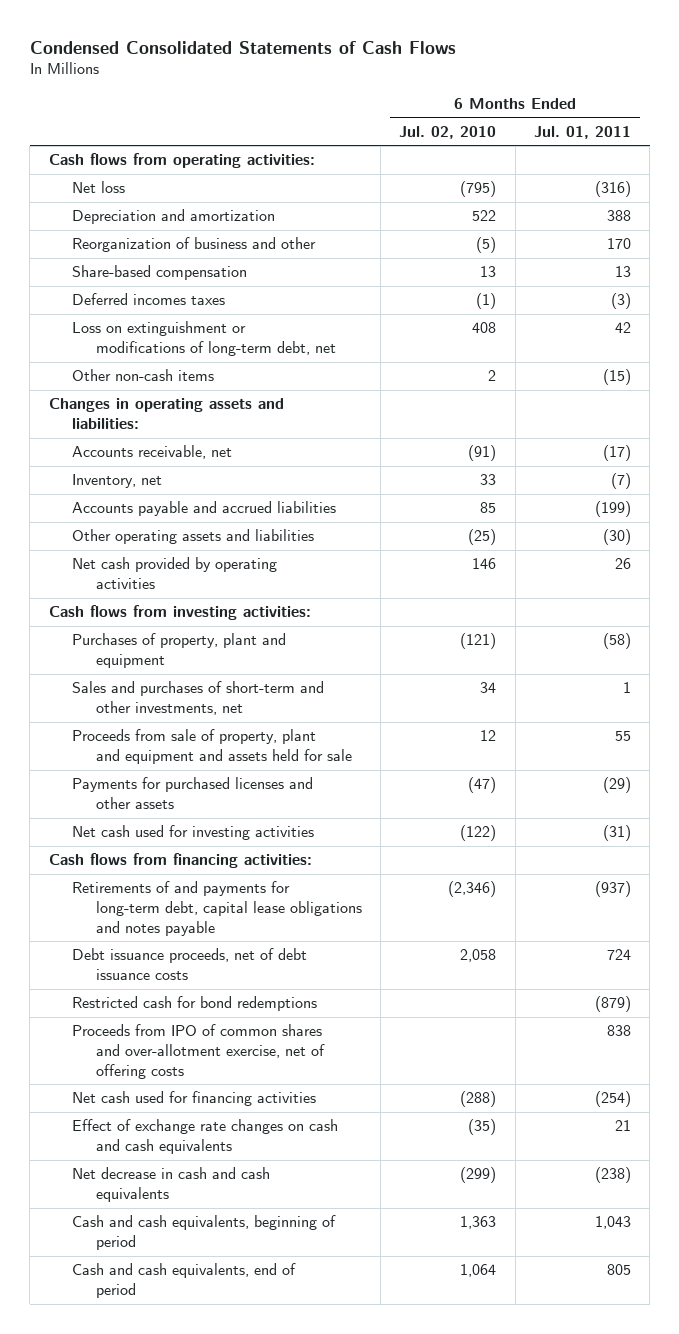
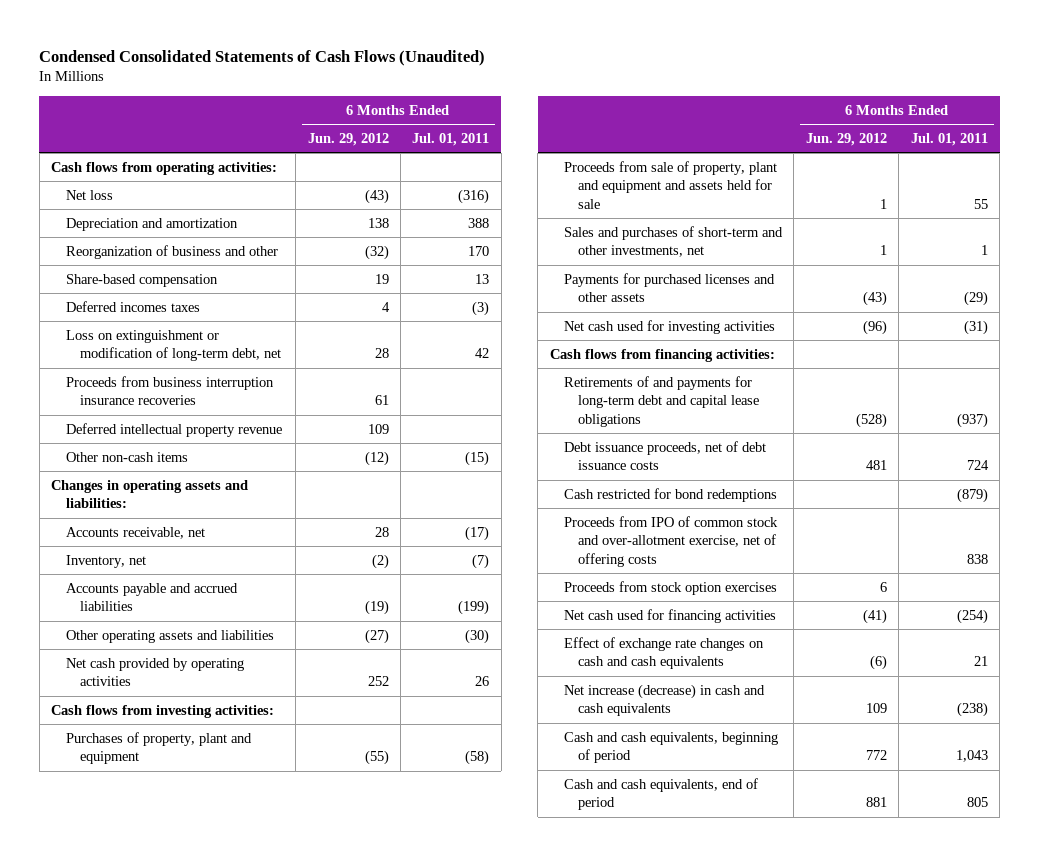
- Condensed Consolidated Statements of Cash Flows
+ Condensed Consolidated Statements of Cash Flows (Unaudited)
- | 6 Months Ended Jul. 02, 2010 | 6 Months Ended Jul. 01, 2011
+ | 6 Months Ended Jun. 29, 2012 | 6 Months Ended Jul. 01, 2011
- Loss on extinguishment or modifications of long-term debt, net | 408 | 42
+ Loss on extinguishment or modification of long-term debt, net | 28 | 42
+ Proceeds from business interruption insurance recoveries | 61 |
+ Deferred intellectual property revenue | 109 |
moved down: Sales and purchases of short-term and other investments, net | 1 | 1
- Retirements of and payments for long-term debt, capital lease obligations and notes payable | (2,346) | (937)
+ Retirements of and payments for long-term debt and capital lease obligations | (528) | (937)
- Restricted cash for bond redemptions | | (879)
- Proceeds from IPO of common shares and over-allotment exercise, net of offering costs | | 838
+ Cash restricted for bond redemptions | | (879)
+ Proceeds from IPO of common stock and over-allotment exercise, net of offering costs | | 838
+ Proceeds from stock option exercises | 6 |
- Net decrease in cash and cash equivalents | (299) | (238)
+ Net increase (decrease) in cash and cash equivalents | 109 | (238)

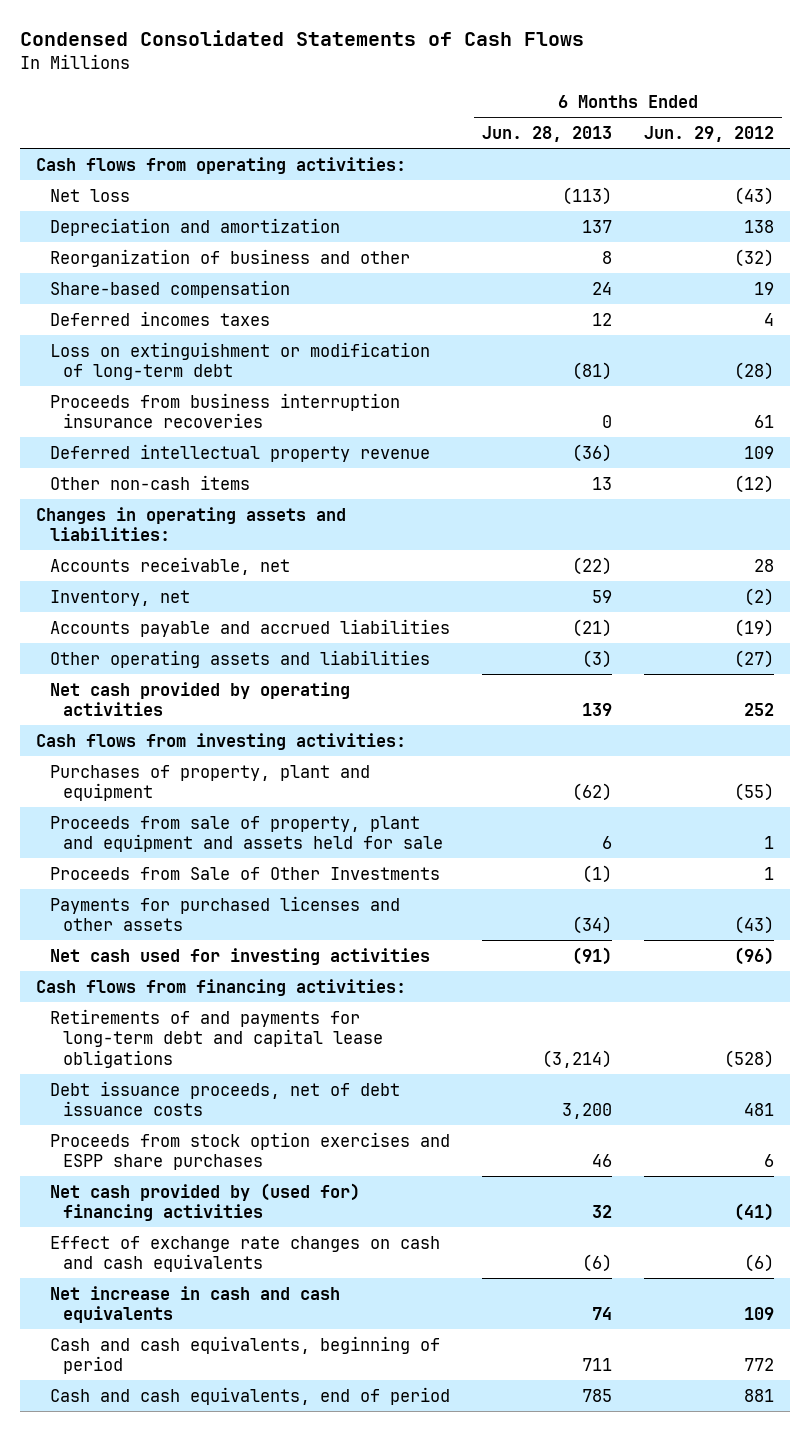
- Condensed Consolidated Statements of Cash Flows (Unaudited)
+ Condensed Consolidated Statements of Cash Flows
- | 6 Months Ended Jun. 29, 2012 | 6 Months Ended Jul. 01, 2011
+ | 6 Months Ended Jun. 28, 2013 | 6 Months Ended Jun. 29, 2012
- Loss on extinguishment or modification of long-term debt, net | 28 | 42
+ Loss on extinguishment or modification of long-term debt | (81) | (28)
- Sales and purchases of short-term and other investments, net | 1 | 1
+ Proceeds from Sale of Other Investments | (1) | 1
- Cash restricted for bond redemptions | | (879)
- Proceeds from IPO of common stock and over-allotment exercise, net of offering costs | | 838
- Proceeds from stock option exercises | 6 |
- Net cash used for financing activities | (41) | (254)
+ Proceeds from stock option exercises and ESPP share purchases | 46 | 6
+ Net cash provided by (used for) financing activities | 32 | (41)
- Net increase (decrease) in cash and cash equivalents | 109 | (238)
+ Net increase in cash and cash equivalents | 74 | 109

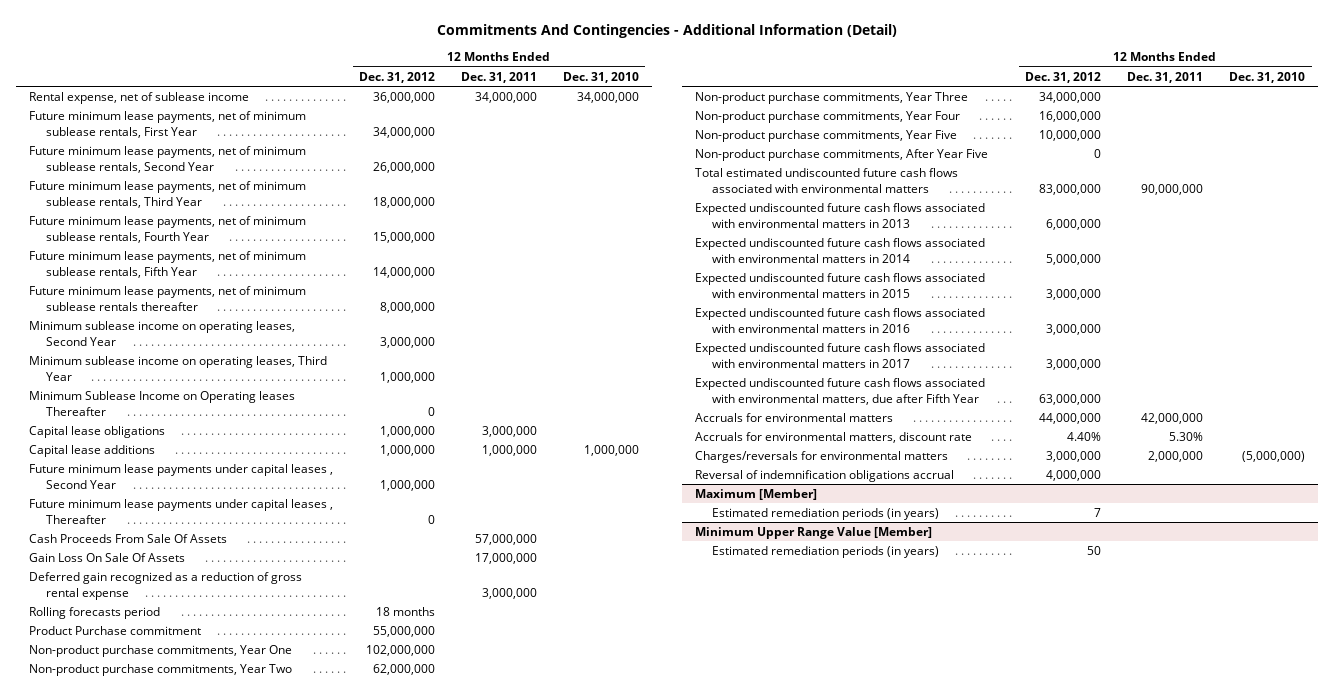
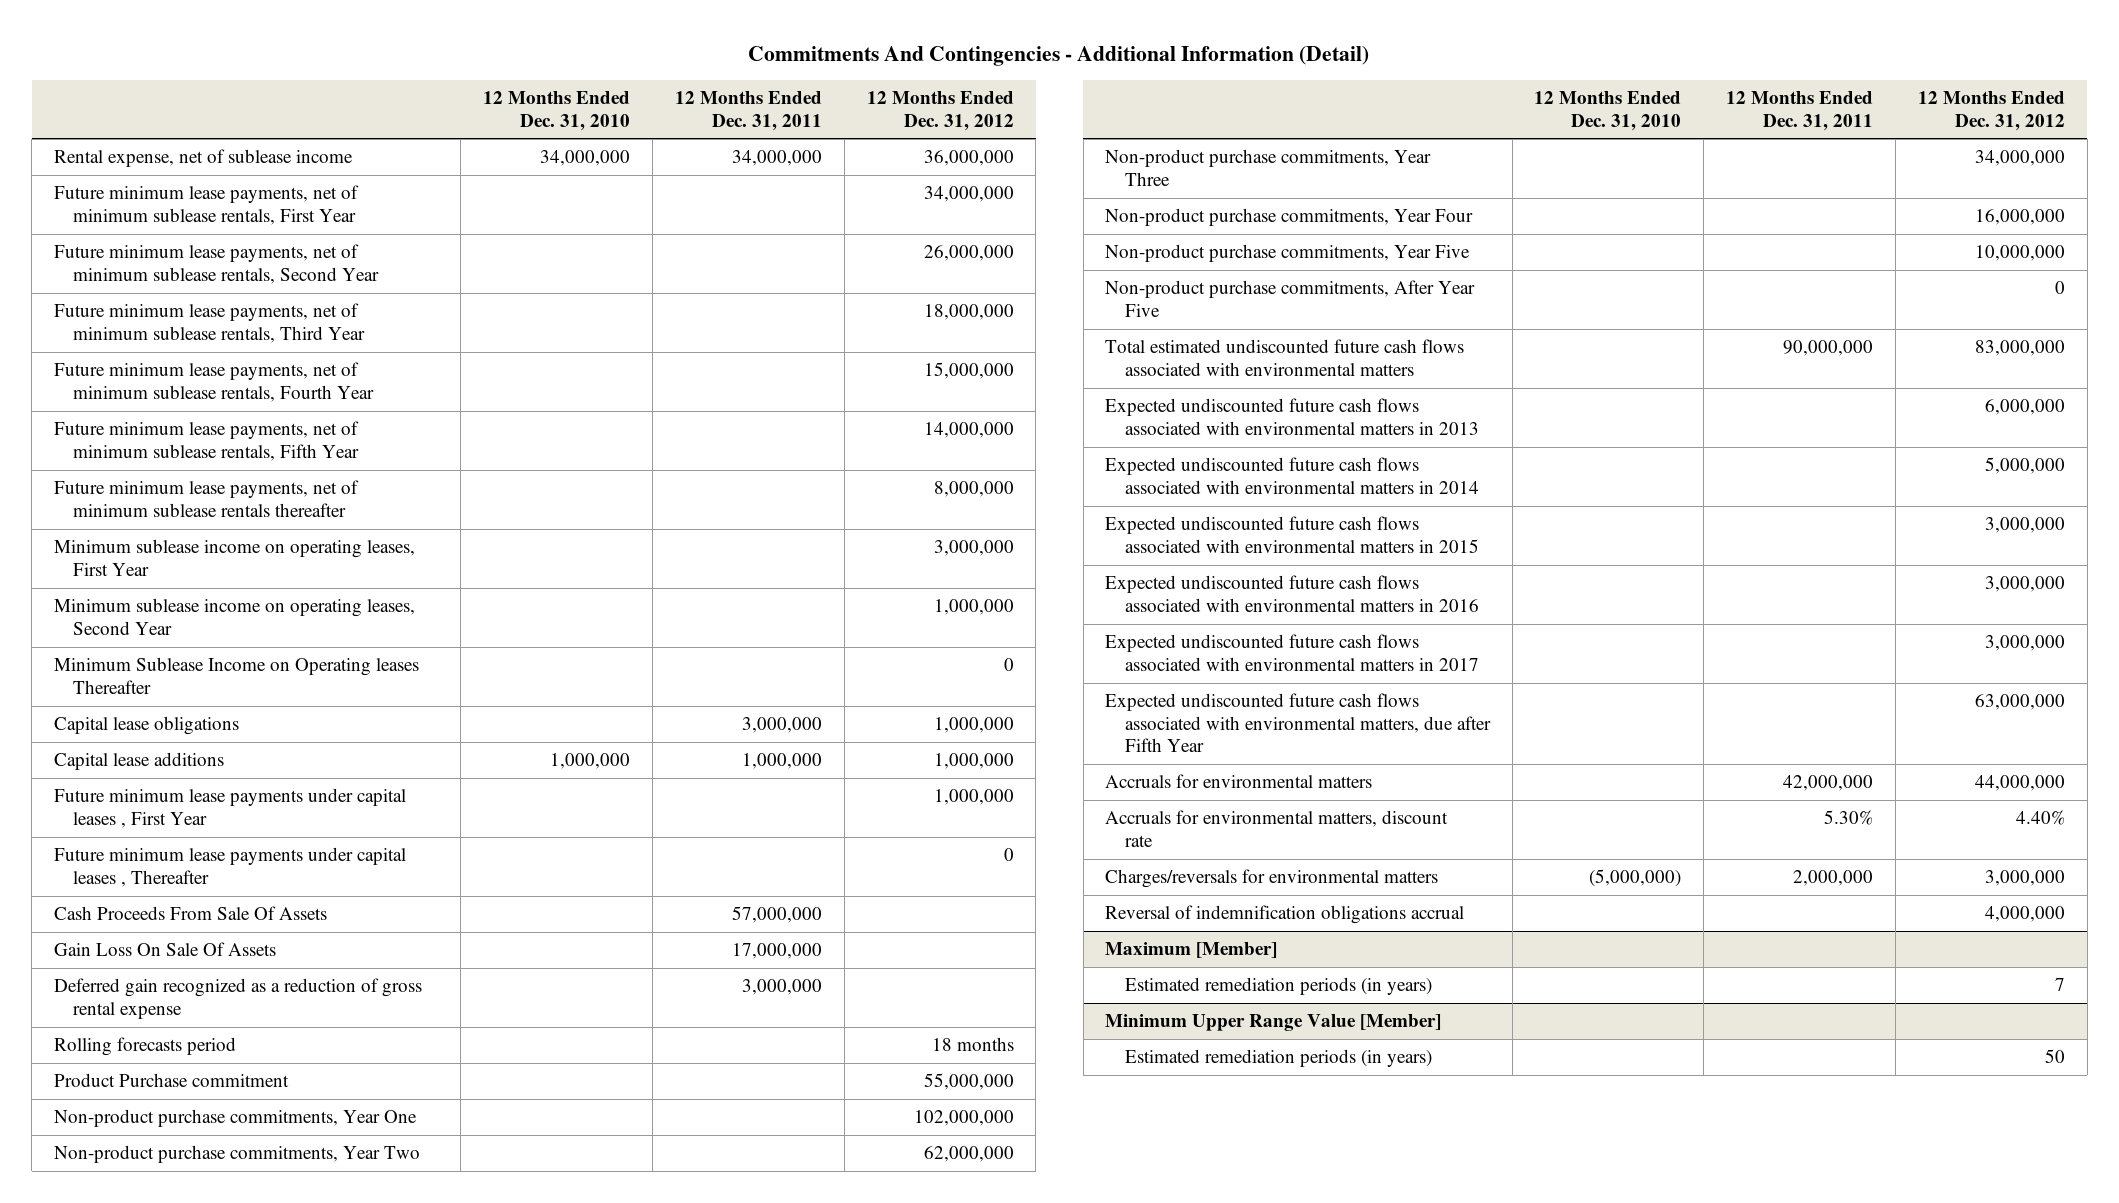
- | 12 Months Ended Dec. 31, 2012 | 12 Months Ended Dec. 31, 2011 | 12 Months Ended Dec. 31, 2010
+ | 12 Months Ended Dec. 31, 2010 | 12 Months Ended Dec. 31, 2011 | 12 Months Ended Dec. 31, 2012
- Minimum sublease income on operating leases, Second Year | 3,000,000 | |
- Minimum sublease income on operating leases, Third Year | 1,000,000 | |
+ Minimum sublease income on operating leases, First Year | | | 3,000,000
+ Minimum sublease income on operating leases, Second Year | | | 1,000,000
- Future minimum lease payments under capital leases , Second Year | 1,000,000 | |
+ Future minimum lease payments under capital leases , First Year | | | 1,000,000

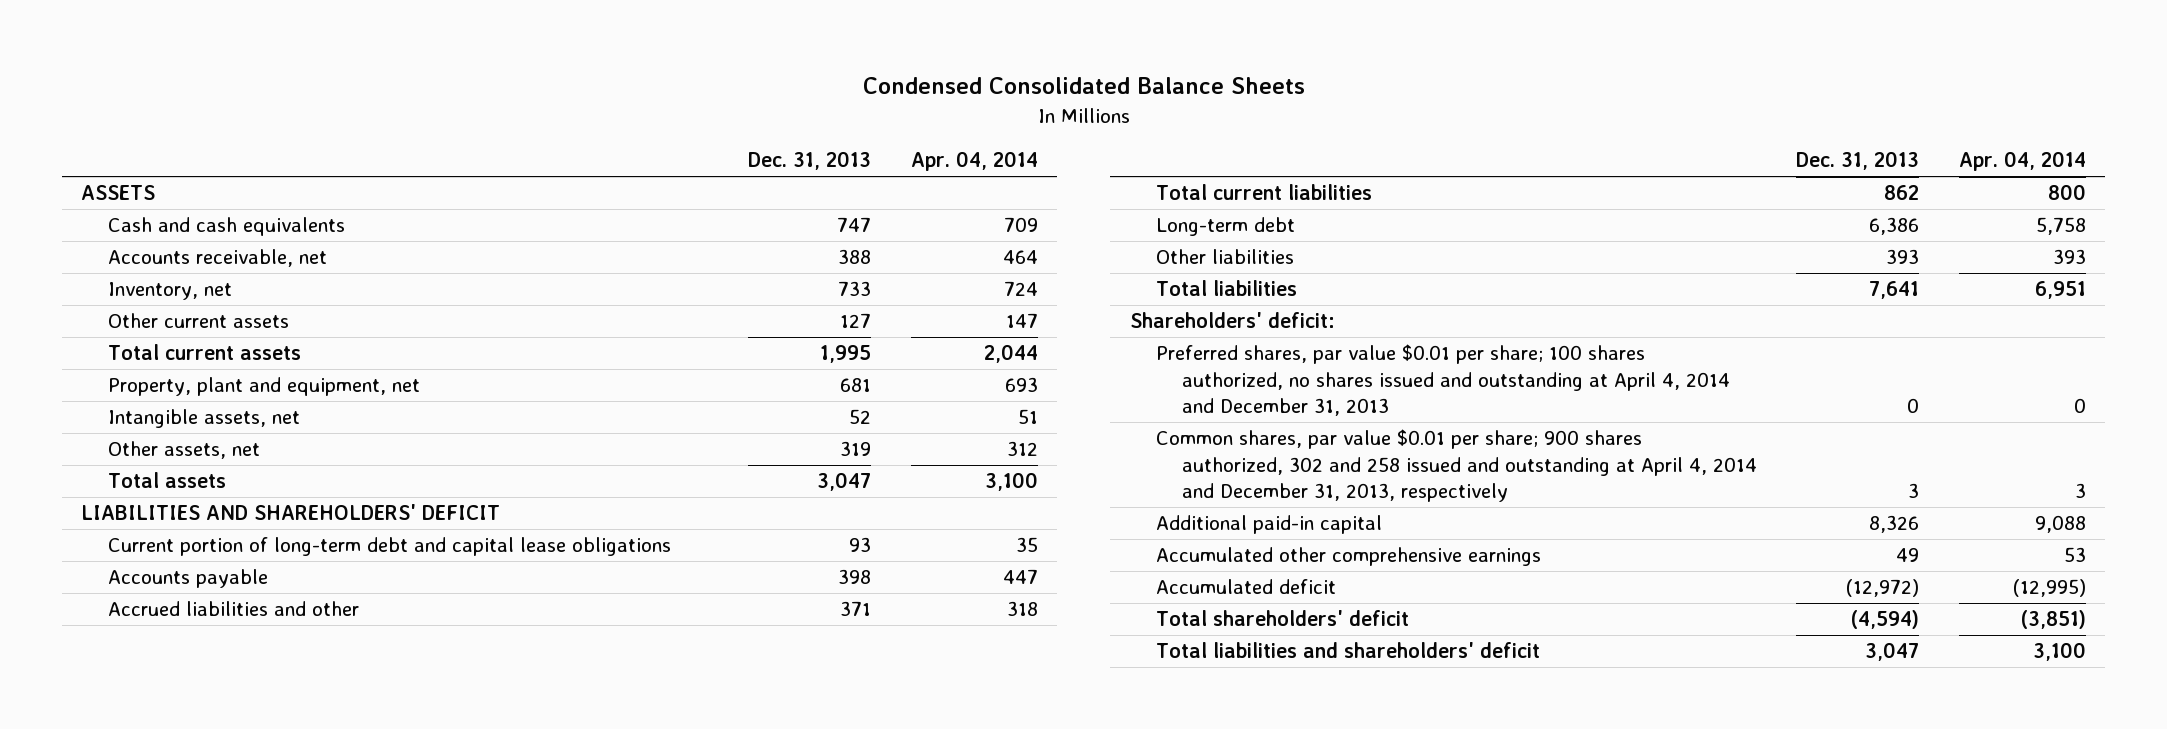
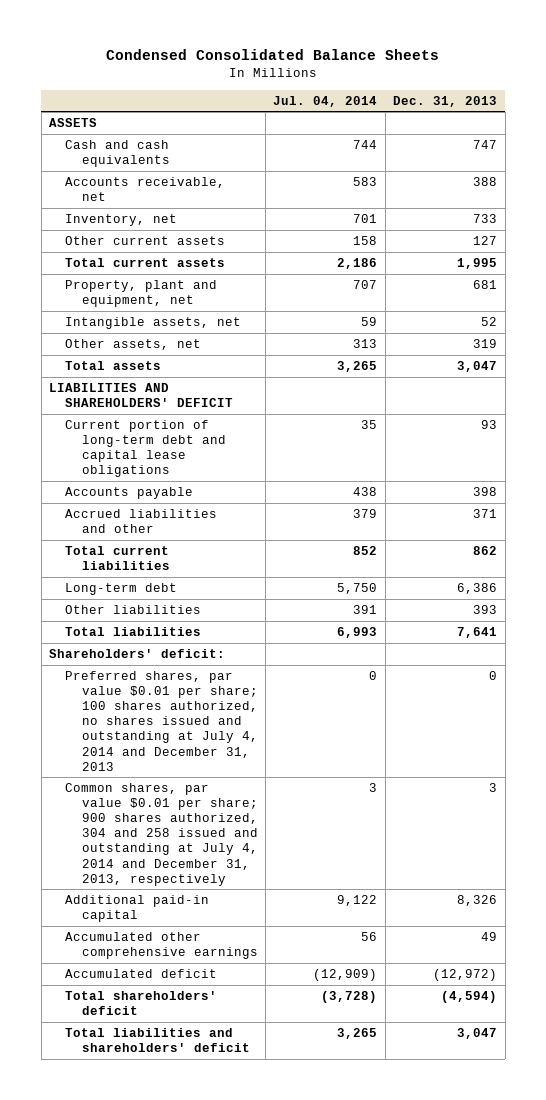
- | Dec. 31, 2013 | Apr. 04, 2014
+ | Jul. 04, 2014 | Dec. 31, 2013
- Preferred shares, par value $0.01 per share; 100 shares authorized, no shares issued and outstanding at April 4, 2014 and December 31, 2013 | 0 | 0
- Common shares, par value $0.01 per share; 900 shares authorized, 302 and 258 issued and outstanding at April 4, 2014 and December 31, 2013, respectively | 3 | 3
+ Preferred shares, par value $0.01 per share; 100 shares authorized, no shares issued and outstanding at July 4, 2014 and December 31, 2013 | 0 | 0
+ Common shares, par value $0.01 per share; 900 shares authorized, 304 and 258 issued and outstanding at July 4, 2014 and December 31, 2013, respectively | 3 | 3

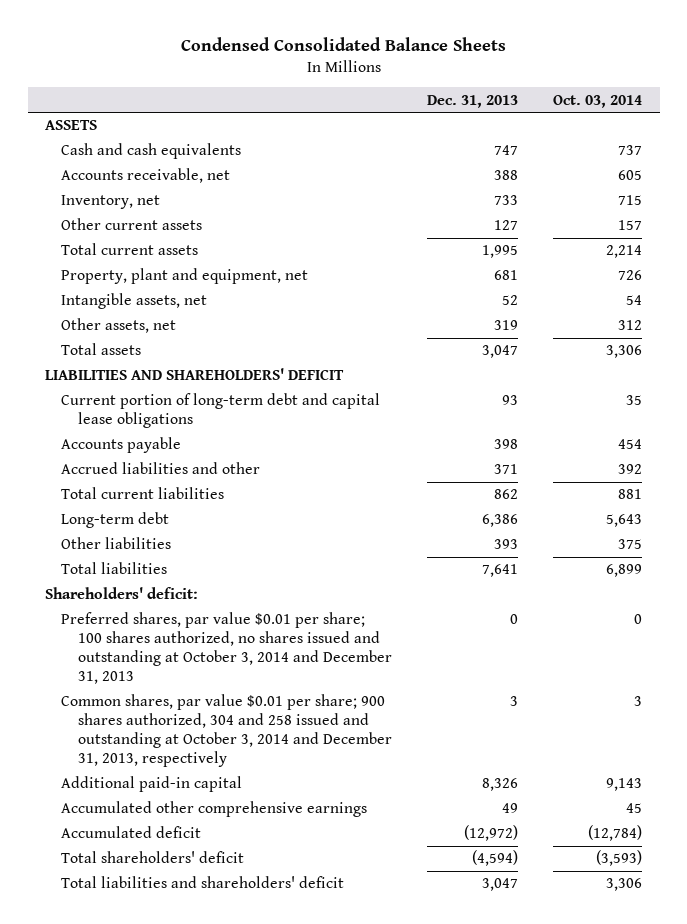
- | Jul. 04, 2014 | Dec. 31, 2013
+ | Dec. 31, 2013 | Oct. 03, 2014
- Preferred shares, par value $0.01 per share; 100 shares authorized, no shares issued and outstanding at July 4, 2014 and December 31, 2013 | 0 | 0
- Common shares, par value $0.01 per share; 900 shares authorized, 304 and 258 issued and outstanding at July 4, 2014 and December 31, 2013, respectively | 3 | 3
+ Preferred shares, par value $0.01 per share; 100 shares authorized, no shares issued and outstanding at October 3, 2014 and December 31, 2013 | 0 | 0
+ Common shares, par value $0.01 per share; 900 shares authorized, 304 and 258 issued and outstanding at October 3, 2014 and December 31, 2013, respectively | 3 | 3

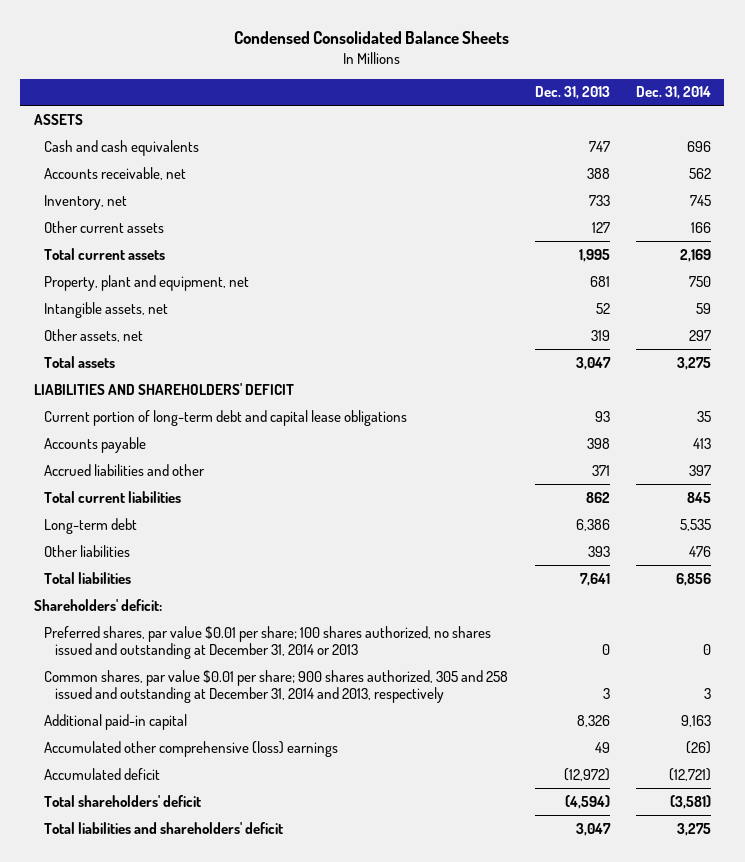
- | Dec. 31, 2013 | Oct. 03, 2014
+ | Dec. 31, 2013 | Dec. 31, 2014
- Preferred shares, par value $0.01 per share; 100 shares authorized, no shares issued and outstanding at October 3, 2014 and December 31, 2013 | 0 | 0
- Common shares, par value $0.01 per share; 900 shares authorized, 304 and 258 issued and outstanding at October 3, 2014 and December 31, 2013, respectively | 3 | 3
+ Preferred shares, par value $0.01 per share; 100 shares authorized, no shares issued and outstanding at December 31, 2014 or 2013 | 0 | 0
+ Common shares, par value $0.01 per share; 900 shares authorized, 305 and 258 issued and outstanding at December 31, 2014 and 2013, respectively | 3 | 3
- Accumulated other comprehensive earnings | 49 | 45
+ Accumulated other comprehensive (loss) earnings | 49 | (26)

